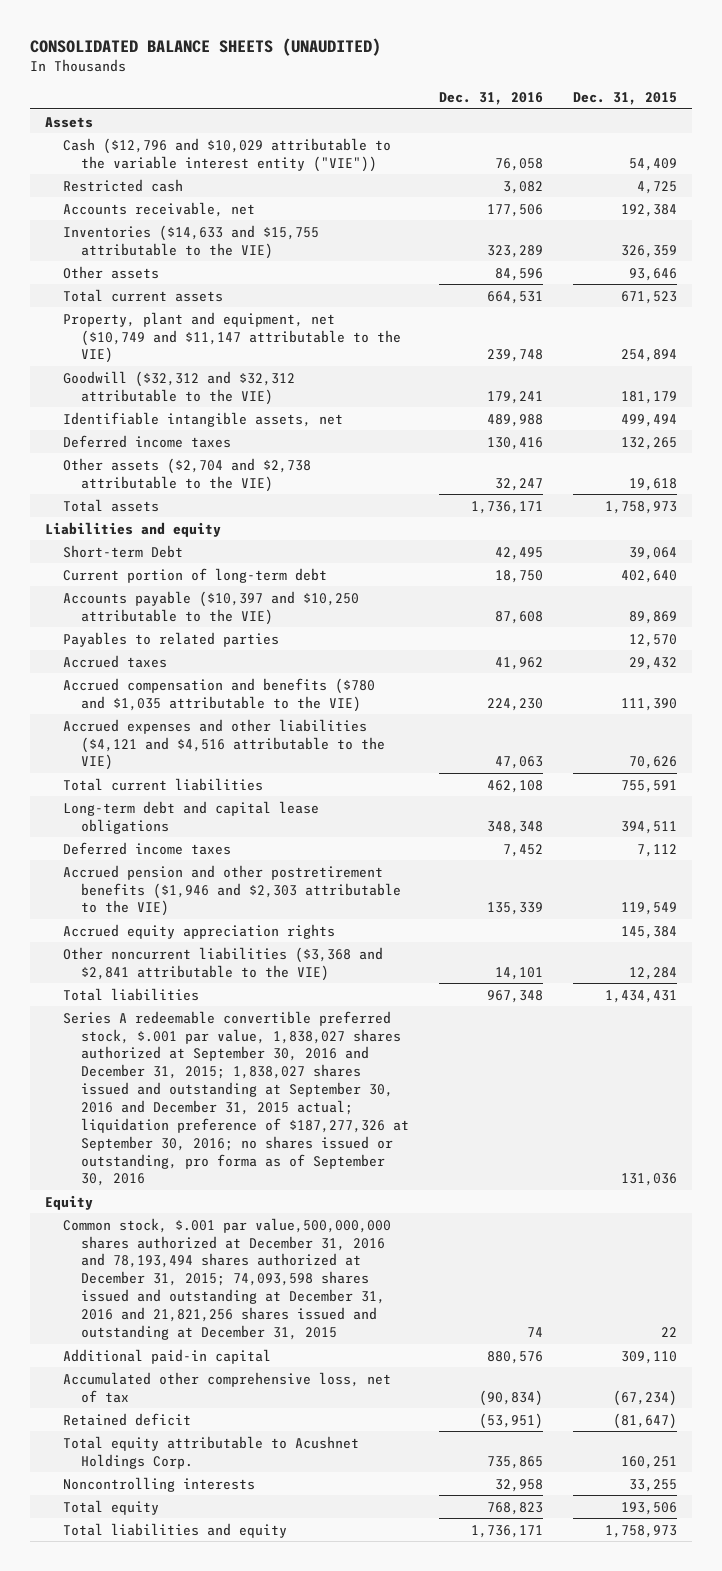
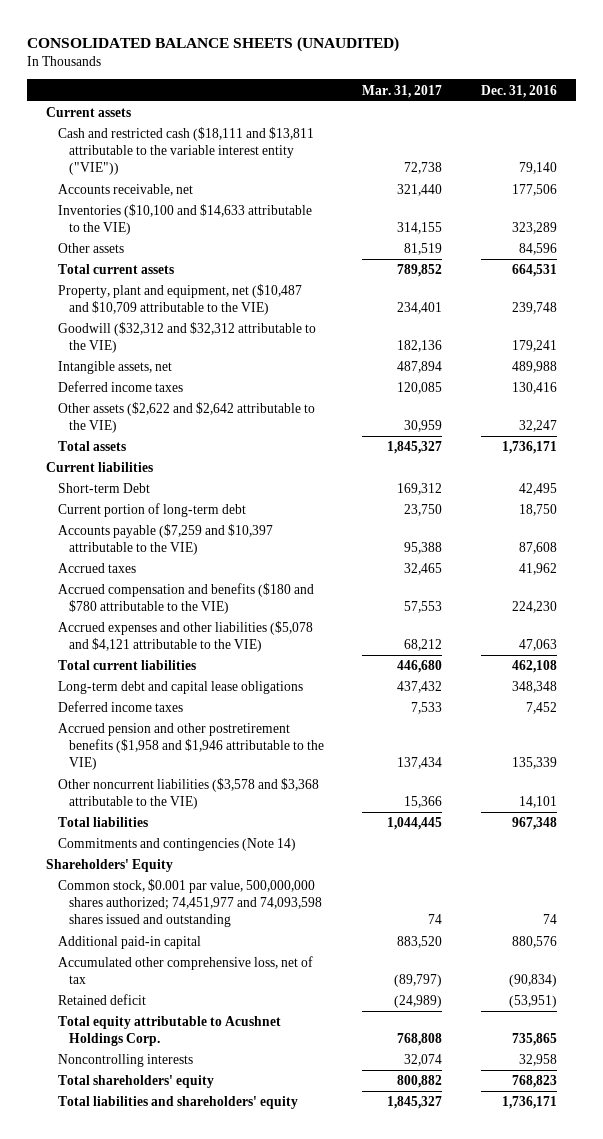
- | Dec. 31, 2016 | Dec. 31, 2015
+ | Mar. 31, 2017 | Dec. 31, 2016
- Assets
- Cash ($12,796 and $10,029 attributable to the variable interest entity ("VIE")) | 76,058 | 54,409
- Restricted cash | 3,082 | 4,725
+ Current assets
+ Cash and restricted cash ($18,111 and $13,811 attributable to the variable interest entity ("VIE")) | 72,738 | 79,140
- Inventories ($14,633 and $15,755 attributable to the VIE) | 323,289 | 326,359
+ Inventories ($10,100 and $14,633 attributable to the VIE) | 314,155 | 323,289
- Property, plant and equipment, net ($10,749 and $11,147 attributable to the VIE) | 239,748 | 254,894
+ Property, plant and equipment, net ($10,487 and $10,709 attributable to the VIE) | 234,401 | 239,748
- Identifiable intangible assets, net | 489,988 | 499,494
+ Intangible assets, net | 487,894 | 489,988
- Other assets ($2,704 and $2,738 attributable to the VIE) | 32,247 | 19,618
+ Other assets ($2,622 and $2,642 attributable to the VIE) | 30,959 | 32,247
- Liabilities and equity
+ Current liabilities
- Accounts payable ($10,397 and $10,250 attributable to the VIE) | 87,608 | 89,869
- Payables to related parties | | 12,570
+ Accounts payable ($7,259 and $10,397 attributable to the VIE) | 95,388 | 87,608
- Accrued compensation and benefits ($780 and $1,035 attributable to the VIE) | 224,230 | 111,390
- Accrued expenses and other liabilities ($4,121 and $4,516 attributable to the VIE) | 47,063 | 70,626
+ Accrued compensation and benefits ($180 and $780 attributable to the VIE) | 57,553 | 224,230
+ Accrued expenses and other liabilities ($5,078 and $4,121 attributable to the VIE) | 68,212 | 47,063
- Accrued pension and other postretirement benefits ($1,946 and $2,303 attributable to the VIE) | 135,339 | 119,549
- Accrued equity appreciation rights | | 145,384
- Other noncurrent liabilities ($3,368 and $2,841 attributable to the VIE) | 14,101 | 12,284
+ Accrued pension and other postretirement benefits ($1,958 and $1,946 attributable to the VIE) | 137,434 | 135,339
+ Other noncurrent liabilities ($3,578 and $3,368 attributable to the VIE) | 15,366 | 14,101
- Series A redeemable convertible preferred stock, $.001 par value, 1,838,027 shares authorized at September 30, 2016 and December 31, 2015; 1,838,027 shares issued and outstanding at September 30, 2016 and December 31, 2015 actual; liquidation preference of $187,277,326 at September 30, 2016; no shares issued or outstanding, pro forma as of September 30, 2016 | | 131,036
- Equity
- Common stock, $.001 par value,500,000,000 shares authorized at December 31, 2016 and 78,193,494 shares authorized at December 31, 2015; 74,093,598 shares issued and outstanding at December 31, 2016 and 21,821,256 shares issued and outstanding at December 31, 2015 | 74 | 22
+ Commitments and contingencies (Note 14)
+ Shareholders' Equity
+ Common stock, $0.001 par value, 500,000,000 shares authorized; 74,451,977 and 74,093,598 shares issued and outstanding | 74 | 74
- Total equity | 768,823 | 193,506
- Total liabilities and equity | 1,736,171 | 1,758,973
+ Total shareholders' equity | 800,882 | 768,823
+ Total liabilities and shareholders' equity | 1,845,327 | 1,736,171

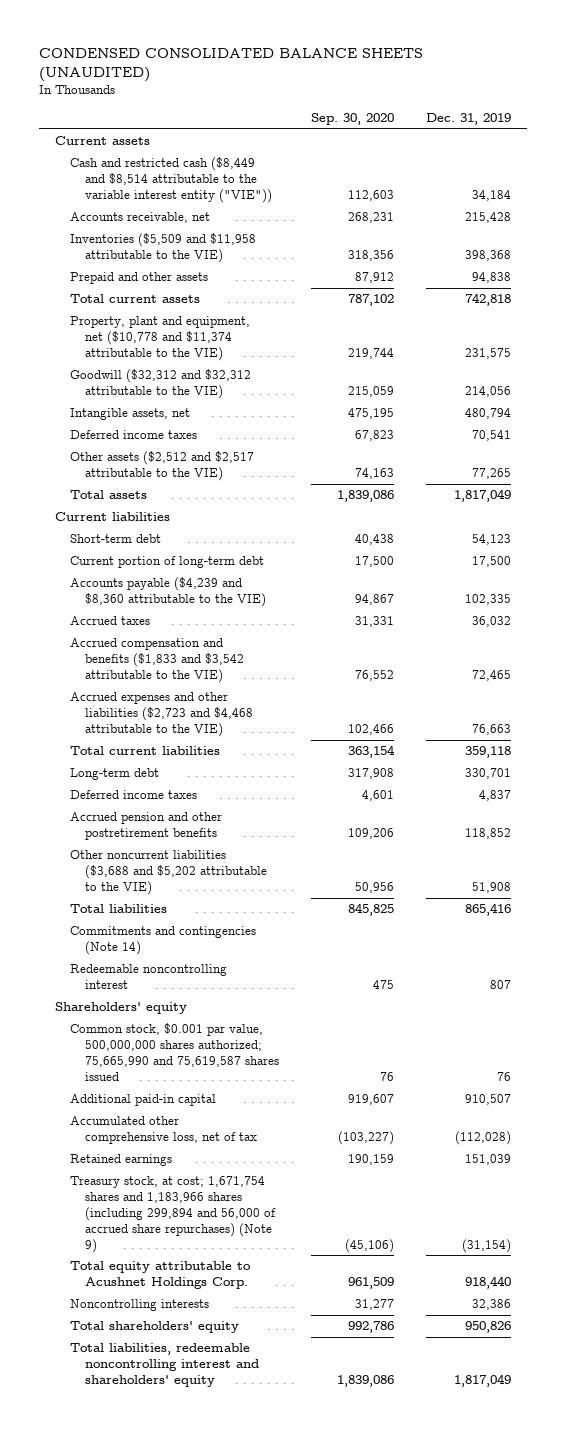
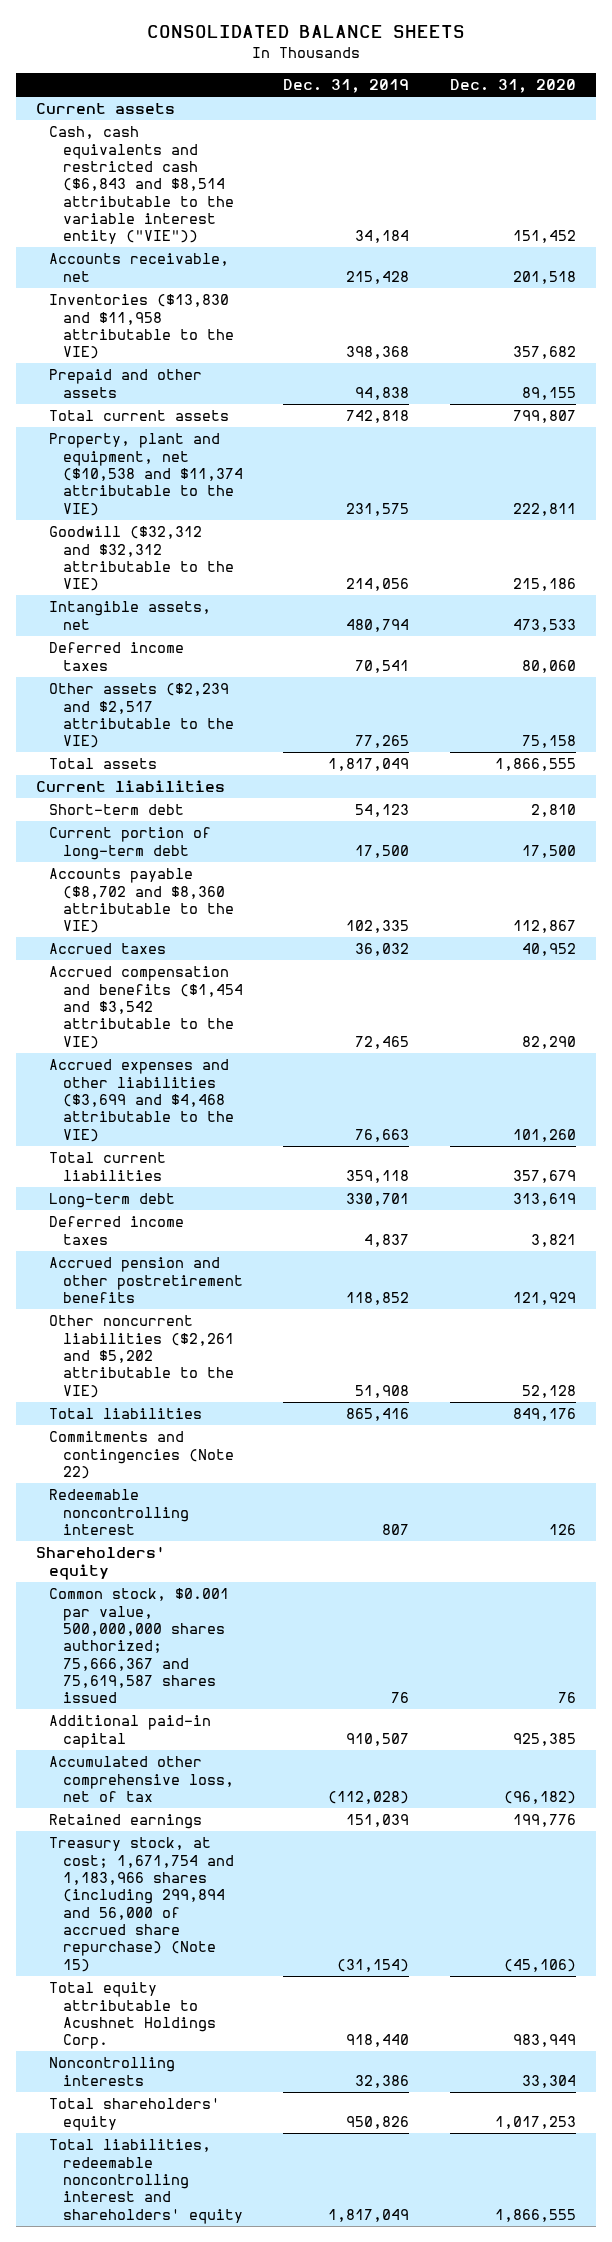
- CONDENSED CONSOLIDATED BALANCE SHEETS (UNAUDITED)
+ CONSOLIDATED BALANCE SHEETS
- | Sep. 30, 2020 | Dec. 31, 2019
+ | Dec. 31, 2019 | Dec. 31, 2020
- Cash and restricted cash ($8,449 and $8,514 attributable to the variable interest entity ("VIE")) | 112,603 | 34,184
+ Cash, cash equivalents and restricted cash ($6,843 and $8,514 attributable to the variable interest entity ("VIE")) | 34,184 | 151,452
- Inventories ($5,509 and $11,958 attributable to the VIE) | 318,356 | 398,368
+ Inventories ($13,830 and $11,958 attributable to the VIE) | 398,368 | 357,682
- Property, plant and equipment, net ($10,778 and $11,374 attributable to the VIE) | 219,744 | 231,575
+ Property, plant and equipment, net ($10,538 and $11,374 attributable to the VIE) | 231,575 | 222,811
- Other assets ($2,512 and $2,517 attributable to the VIE) | 74,163 | 77,265
+ Other assets ($2,239 and $2,517 attributable to the VIE) | 77,265 | 75,158
- Accounts payable ($4,239 and $8,360 attributable to the VIE) | 94,867 | 102,335
+ Accounts payable ($8,702 and $8,360 attributable to the VIE) | 102,335 | 112,867
- Accrued compensation and benefits ($1,833 and $3,542 attributable to the VIE) | 76,552 | 72,465
- Accrued expenses and other liabilities ($2,723 and $4,468 attributable to the VIE) | 102,466 | 76,663
+ Accrued compensation and benefits ($1,454 and $3,542 attributable to the VIE) | 72,465 | 82,290
+ Accrued expenses and other liabilities ($3,699 and $4,468 attributable to the VIE) | 76,663 | 101,260
- Other noncurrent liabilities ($3,688 and $5,202 attributable to the VIE) | 50,956 | 51,908
+ Other noncurrent liabilities ($2,261 and $5,202 attributable to the VIE) | 51,908 | 52,128
- Commitments and contingencies (Note 14)
+ Commitments and contingencies (Note 22)
- Common stock, $0.001 par value, 500,000,000 shares authorized; 75,665,990 and 75,619,587 shares issued | 76 | 76
+ Common stock, $0.001 par value, 500,000,000 shares authorized; 75,666,367 and 75,619,587 shares issued | 76 | 76
- Treasury stock, at cost; 1,671,754 shares and 1,183,966 shares (including 299,894 and 56,000 of accrued share repurchases) (Note 9) | (45,106) | (31,154)
+ Treasury stock, at cost; 1,671,754 and 1,183,966 shares (including 299,894 and 56,000 of accrued share repurchase) (Note 15) | (31,154) | (45,106)

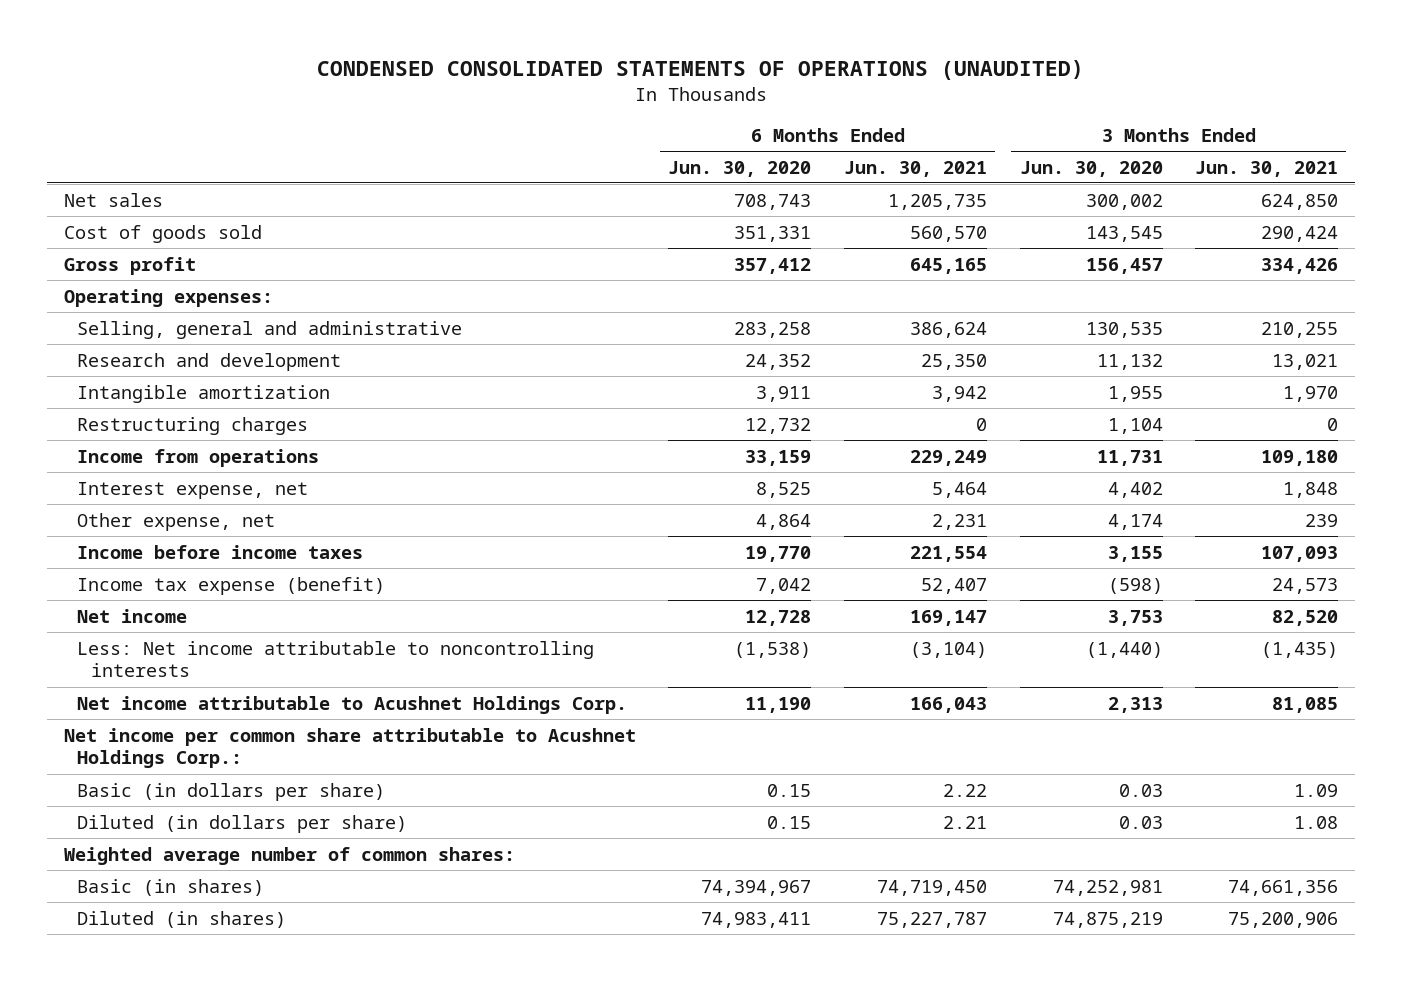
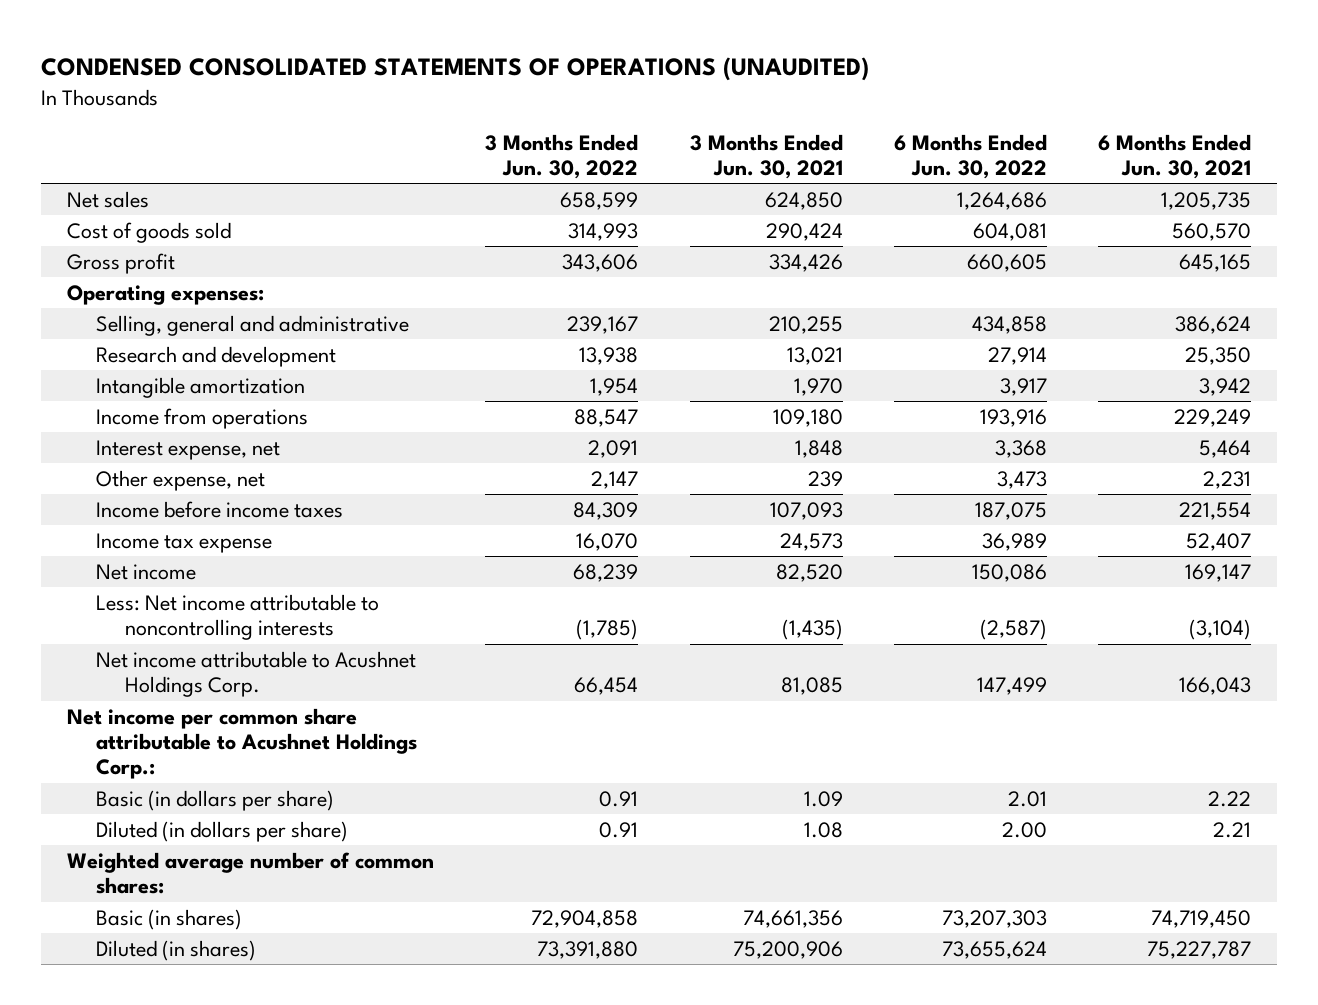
- | 6 Months Ended Jun. 30, 2020 | 6 Months Ended Jun. 30, 2021 | 3 Months Ended Jun. 30, 2020 | 3 Months Ended Jun. 30, 2021
+ | 3 Months Ended Jun. 30, 2022 | 3 Months Ended Jun. 30, 2021 | 6 Months Ended Jun. 30, 2022 | 6 Months Ended Jun. 30, 2021
- Restructuring charges | 12,732 | 0 | 1,104 | 0
- Income tax expense (benefit) | 7,042 | 52,407 | (598) | 24,573
+ Income tax expense | 16,070 | 24,573 | 36,989 | 52,407

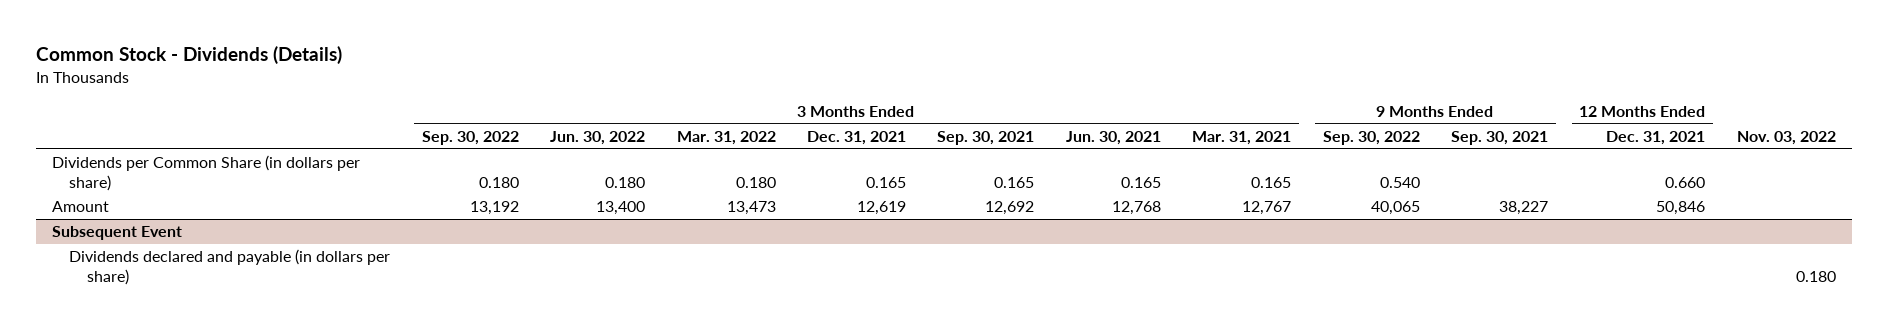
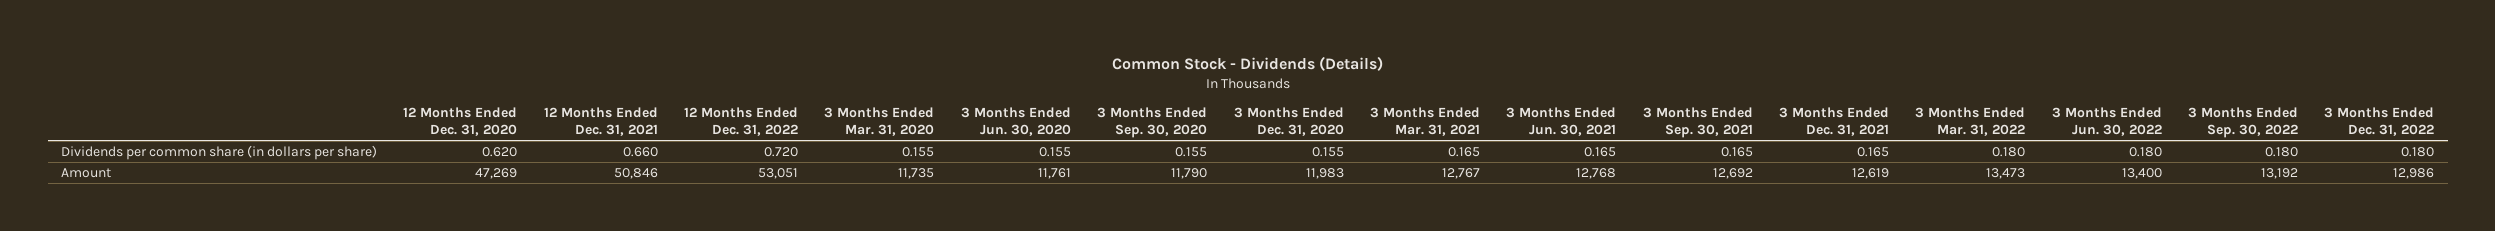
- | 3 Months Ended Sep. 30, 2022 | 3 Months Ended Jun. 30, 2022 | 3 Months Ended Mar. 31, 2022 | 3 Months Ended Dec. 31, 2021 | 3 Months Ended Sep. 30, 2021 | 3 Months Ended Jun. 30, 2021 | 3 Months Ended Mar. 31, 2021 | 9 Months Ended Sep. 30, 2022 | 9 Months Ended Sep. 30, 2021 | 12 Months Ended Dec. 31, 2021 | Nov. 03, 2022
+ | 12 Months Ended Dec. 31, 2020 | 12 Months Ended Dec. 31, 2021 | 12 Months Ended Dec. 31, 2022 | 3 Months Ended Mar. 31, 2020 | 3 Months Ended Jun. 30, 2020 | 3 Months Ended Sep. 30, 2020 | 3 Months Ended Dec. 31, 2020 | 3 Months Ended Mar. 31, 2021 | 3 Months Ended Jun. 30, 2021 | 3 Months Ended Sep. 30, 2021 | 3 Months Ended Dec. 31, 2021 | 3 Months Ended Mar. 31, 2022 | 3 Months Ended Jun. 30, 2022 | 3 Months Ended Sep. 30, 2022 | 3 Months Ended Dec. 31, 2022
- Dividends per Common Share (in dollars per share) | 0.180 | 0.180 | 0.180 | 0.165 | 0.165 | 0.165 | 0.165 | 0.540 | | 0.660 |
+ Dividends per common share (in dollars per share) | 0.620 | 0.660 | 0.720 | 0.155 | 0.155 | 0.155 | 0.155 | 0.165 | 0.165 | 0.165 | 0.165 | 0.180 | 0.180 | 0.180 | 0.180
- Subsequent Event
- Dividends declared and payable (in dollars per share) | | | | | | | | | | | 0.180

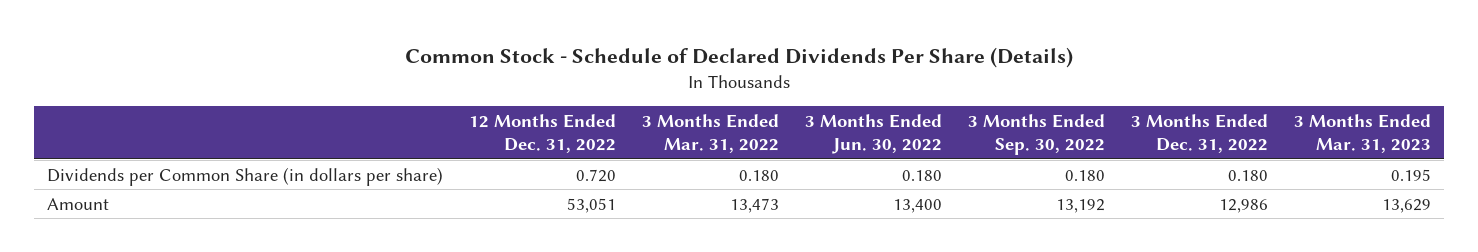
- Common Stock - Dividends (Details)
+ Common Stock - Schedule of Declared Dividends Per Share (Details)
- | 12 Months Ended Dec. 31, 2020 | 12 Months Ended Dec. 31, 2021 | 12 Months Ended Dec. 31, 2022 | 3 Months Ended Mar. 31, 2020 | 3 Months Ended Jun. 30, 2020 | 3 Months Ended Sep. 30, 2020 | 3 Months Ended Dec. 31, 2020 | 3 Months Ended Mar. 31, 2021 | 3 Months Ended Jun. 30, 2021 | 3 Months Ended Sep. 30, 2021 | 3 Months Ended Dec. 31, 2021 | 3 Months Ended Mar. 31, 2022 | 3 Months Ended Jun. 30, 2022 | 3 Months Ended Sep. 30, 2022 | 3 Months Ended Dec. 31, 2022
+ | 12 Months Ended Dec. 31, 2022 | 3 Months Ended Mar. 31, 2022 | 3 Months Ended Jun. 30, 2022 | 3 Months Ended Sep. 30, 2022 | 3 Months Ended Dec. 31, 2022 | 3 Months Ended Mar. 31, 2023
- Dividends per common share (in dollars per share) | 0.620 | 0.660 | 0.720 | 0.155 | 0.155 | 0.155 | 0.155 | 0.165 | 0.165 | 0.165 | 0.165 | 0.180 | 0.180 | 0.180 | 0.180
+ Dividends per Common Share (in dollars per share) | 0.720 | 0.180 | 0.180 | 0.180 | 0.180 | 0.195

